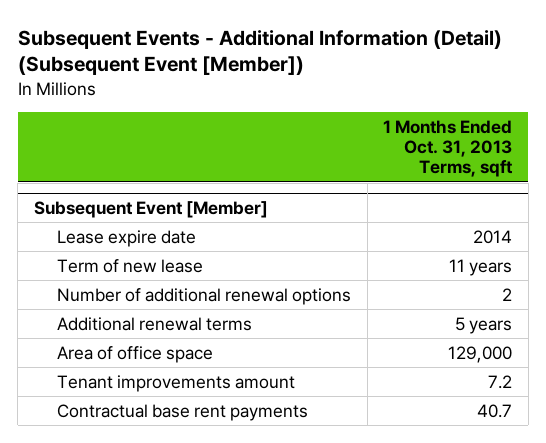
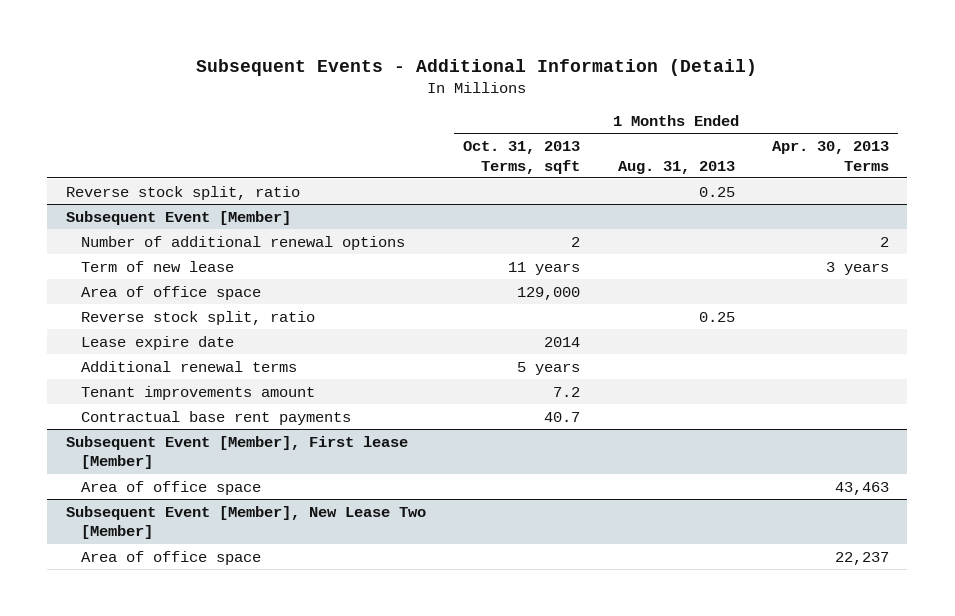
- Subsequent Events - Additional Information (Detail) (Subsequent Event [Member])
+ Subsequent Events - Additional Information (Detail)
- | 1 Months Ended Oct. 31, 2013 Terms, sqft
+ | 1 Months Ended Oct. 31, 2013 Terms, sqft | 1 Months Ended Aug. 31, 2013 | 1 Months Ended Apr. 30, 2013 Terms
+ Reverse stock split, ratio | | 0.25 |
@ Subsequent Event [Member]
moved down: Term of new lease | 11 years | | 3 years
+ Reverse stock split, ratio | | 0.25 |
moved down: Lease expire date | 2014 | |
moved down: Additional renewal terms | 5 years | |
+ Subsequent Event [Member], First lease [Member]
+ Area of office space | | | 43,463
+ Subsequent Event [Member], New Lease Two [Member]
+ Area of office space | | | 22,237

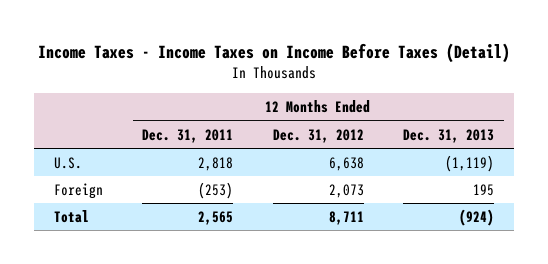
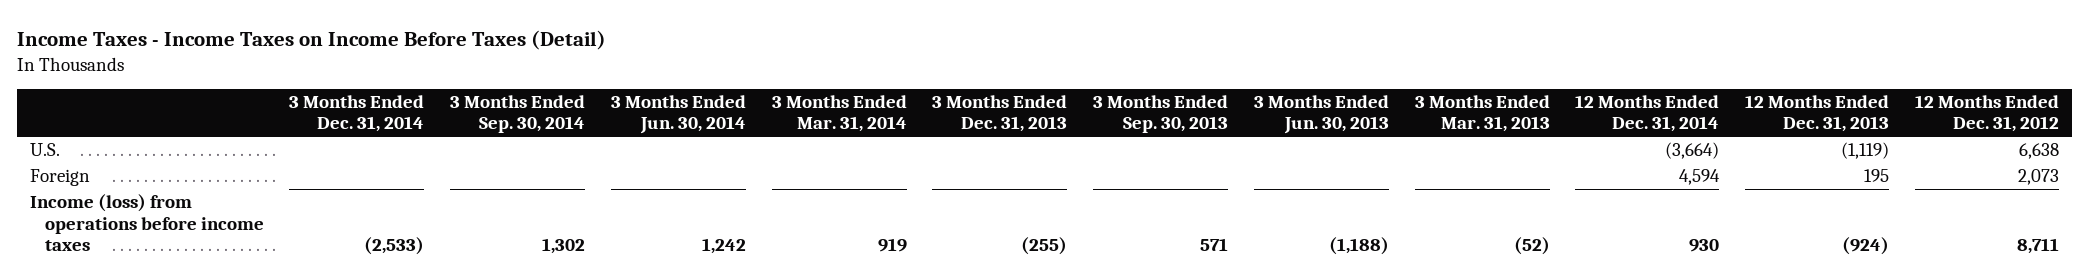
- | 12 Months Ended Dec. 31, 2011 | 12 Months Ended Dec. 31, 2012 | 12 Months Ended Dec. 31, 2013
+ | 3 Months Ended Dec. 31, 2014 | 3 Months Ended Sep. 30, 2014 | 3 Months Ended Jun. 30, 2014 | 3 Months Ended Mar. 31, 2014 | 3 Months Ended Dec. 31, 2013 | 3 Months Ended Sep. 30, 2013 | 3 Months Ended Jun. 30, 2013 | 3 Months Ended Mar. 31, 2013 | 12 Months Ended Dec. 31, 2014 | 12 Months Ended Dec. 31, 2013 | 12 Months Ended Dec. 31, 2012
- Total | 2,565 | 8,711 | (924)
+ Income (loss) from operations before income taxes | (2,533) | 1,302 | 1,242 | 919 | (255) | 571 | (1,188) | (52) | 930 | (924) | 8,711

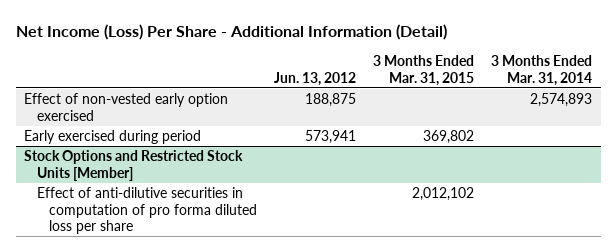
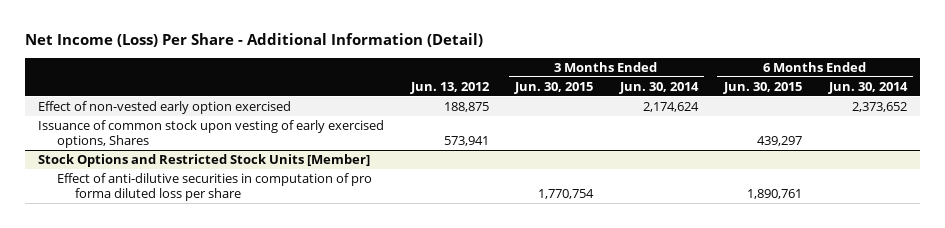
- | Jun. 13, 2012 | 3 Months Ended Mar. 31, 2015 | 3 Months Ended Mar. 31, 2014
+ | Jun. 13, 2012 | 3 Months Ended Jun. 30, 2015 | 3 Months Ended Jun. 30, 2014 | 6 Months Ended Jun. 30, 2015 | 6 Months Ended Jun. 30, 2014
- Early exercised during period | 573,941 | 369,802 |
+ Issuance of common stock upon vesting of early exercised options, Shares | 573,941 | | | 439,297 |

